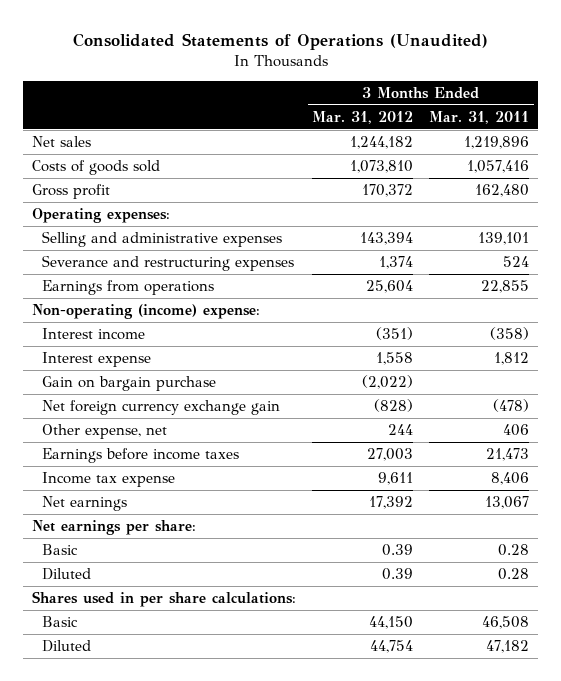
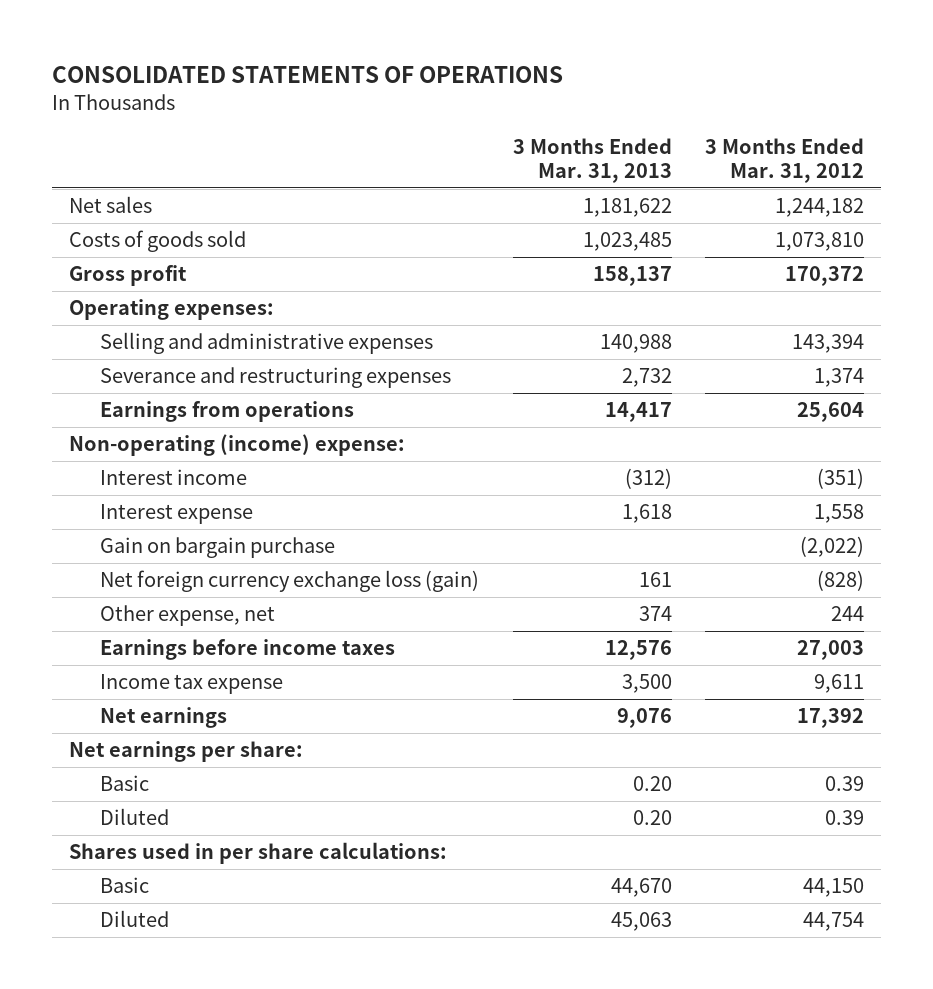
- Consolidated Statements of Operations (Unaudited)
+ CONSOLIDATED STATEMENTS OF OPERATIONS
- | 3 Months Ended Mar. 31, 2012 | 3 Months Ended Mar. 31, 2011
+ | 3 Months Ended Mar. 31, 2013 | 3 Months Ended Mar. 31, 2012
- Net foreign currency exchange gain | (828) | (478)
+ Net foreign currency exchange loss (gain) | 161 | (828)

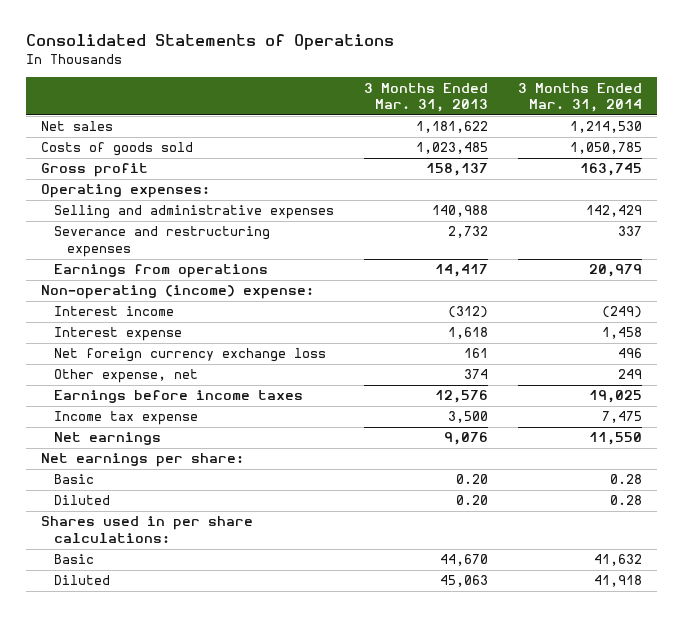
- CONSOLIDATED STATEMENTS OF OPERATIONS
+ Consolidated Statements of Operations
- | 3 Months Ended Mar. 31, 2013 | 3 Months Ended Mar. 31, 2012
+ | 3 Months Ended Mar. 31, 2013 | 3 Months Ended Mar. 31, 2014
- Gain on bargain purchase | | (2,022)
- Net foreign currency exchange loss (gain) | 161 | (828)
+ Net foreign currency exchange loss | 161 | 496

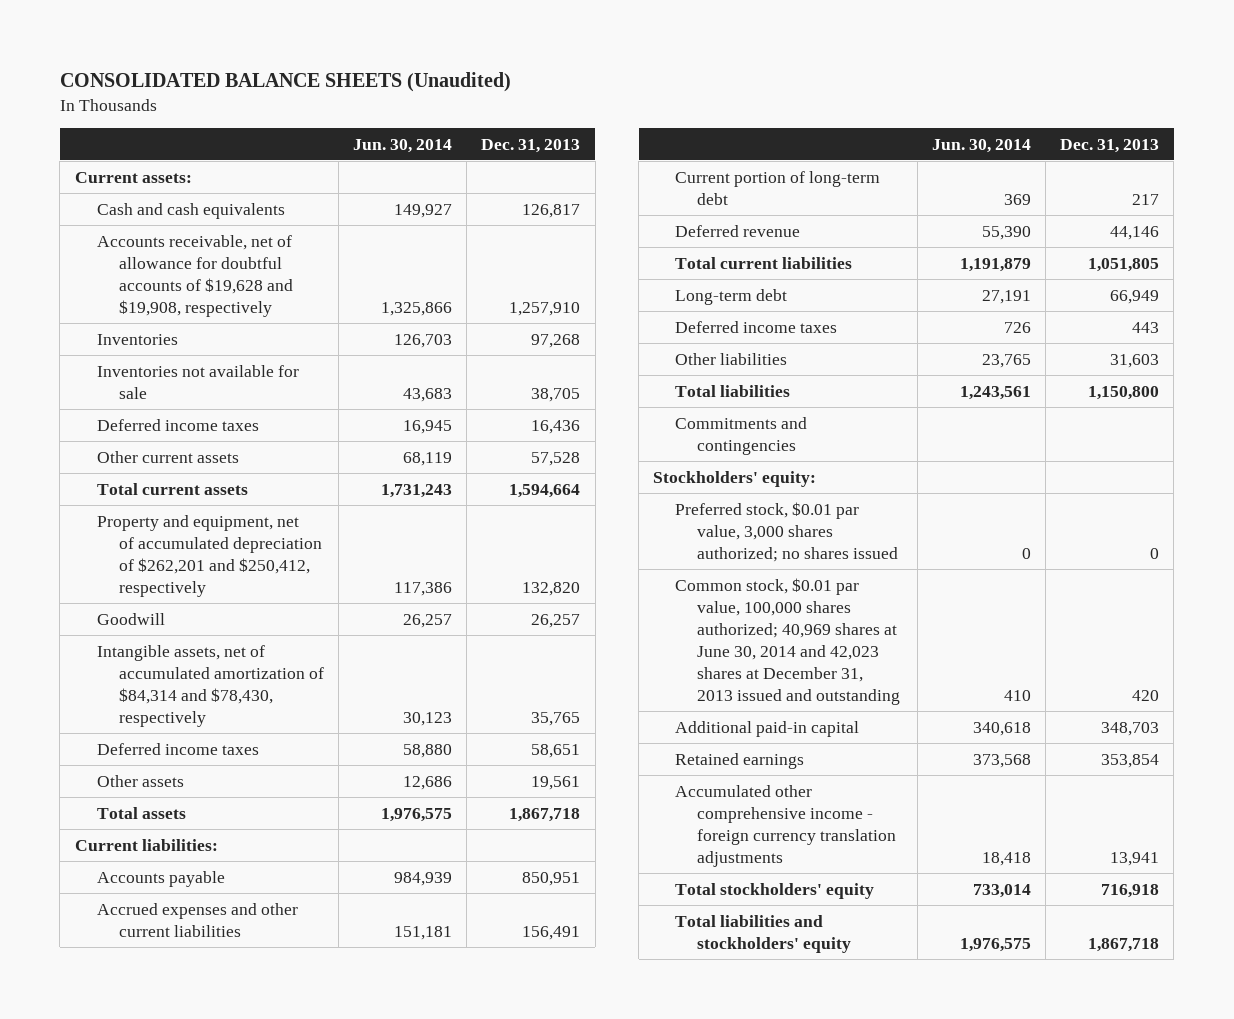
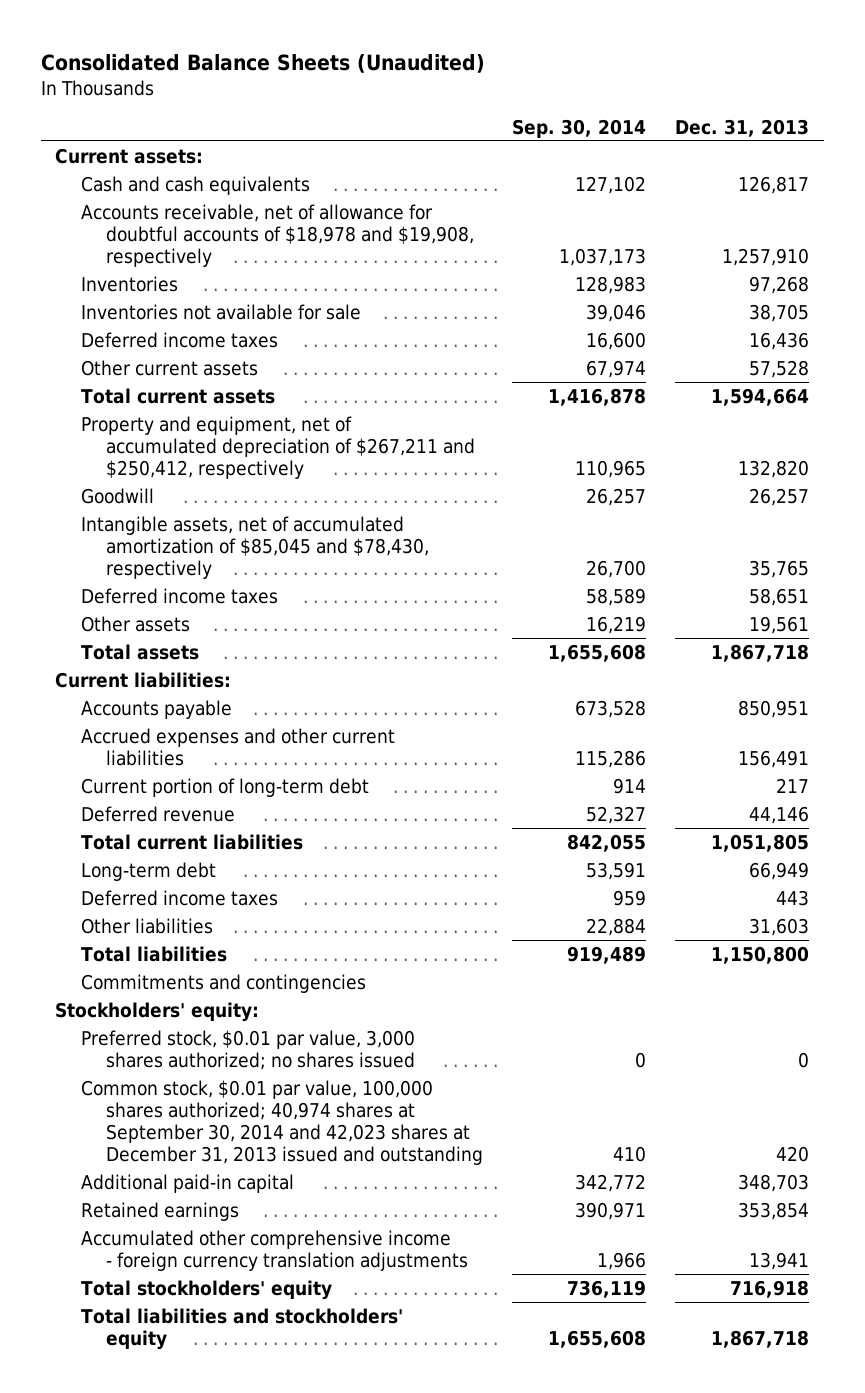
- CONSOLIDATED BALANCE SHEETS (Unaudited)
+ Consolidated Balance Sheets (Unaudited)
- | Jun. 30, 2014 | Dec. 31, 2013
+ | Sep. 30, 2014 | Dec. 31, 2013
- Accounts receivable, net of allowance for doubtful accounts of $19,628 and $19,908, respectively | 1,325,866 | 1,257,910
+ Accounts receivable, net of allowance for doubtful accounts of $18,978 and $19,908, respectively | 1,037,173 | 1,257,910
- Property and equipment, net of accumulated depreciation of $262,201 and $250,412, respectively | 117,386 | 132,820
+ Property and equipment, net of accumulated depreciation of $267,211 and $250,412, respectively | 110,965 | 132,820
- Intangible assets, net of accumulated amortization of $84,314 and $78,430, respectively | 30,123 | 35,765
+ Intangible assets, net of accumulated amortization of $85,045 and $78,430, respectively | 26,700 | 35,765
- Common stock, $0.01 par value, 100,000 shares authorized; 40,969 shares at June 30, 2014 and 42,023 shares at December 31, 2013 issued and outstanding | 410 | 420
+ Common stock, $0.01 par value, 100,000 shares authorized; 40,974 shares at September 30, 2014 and 42,023 shares at December 31, 2013 issued and outstanding | 410 | 420

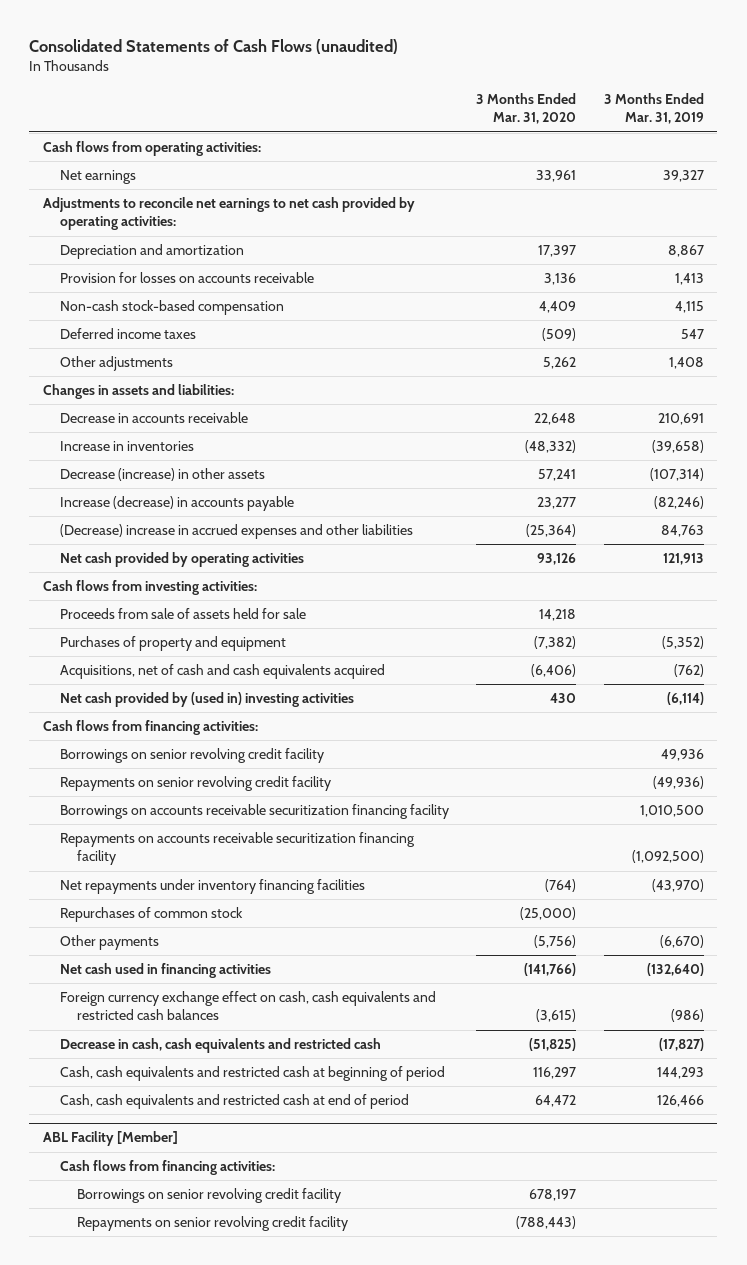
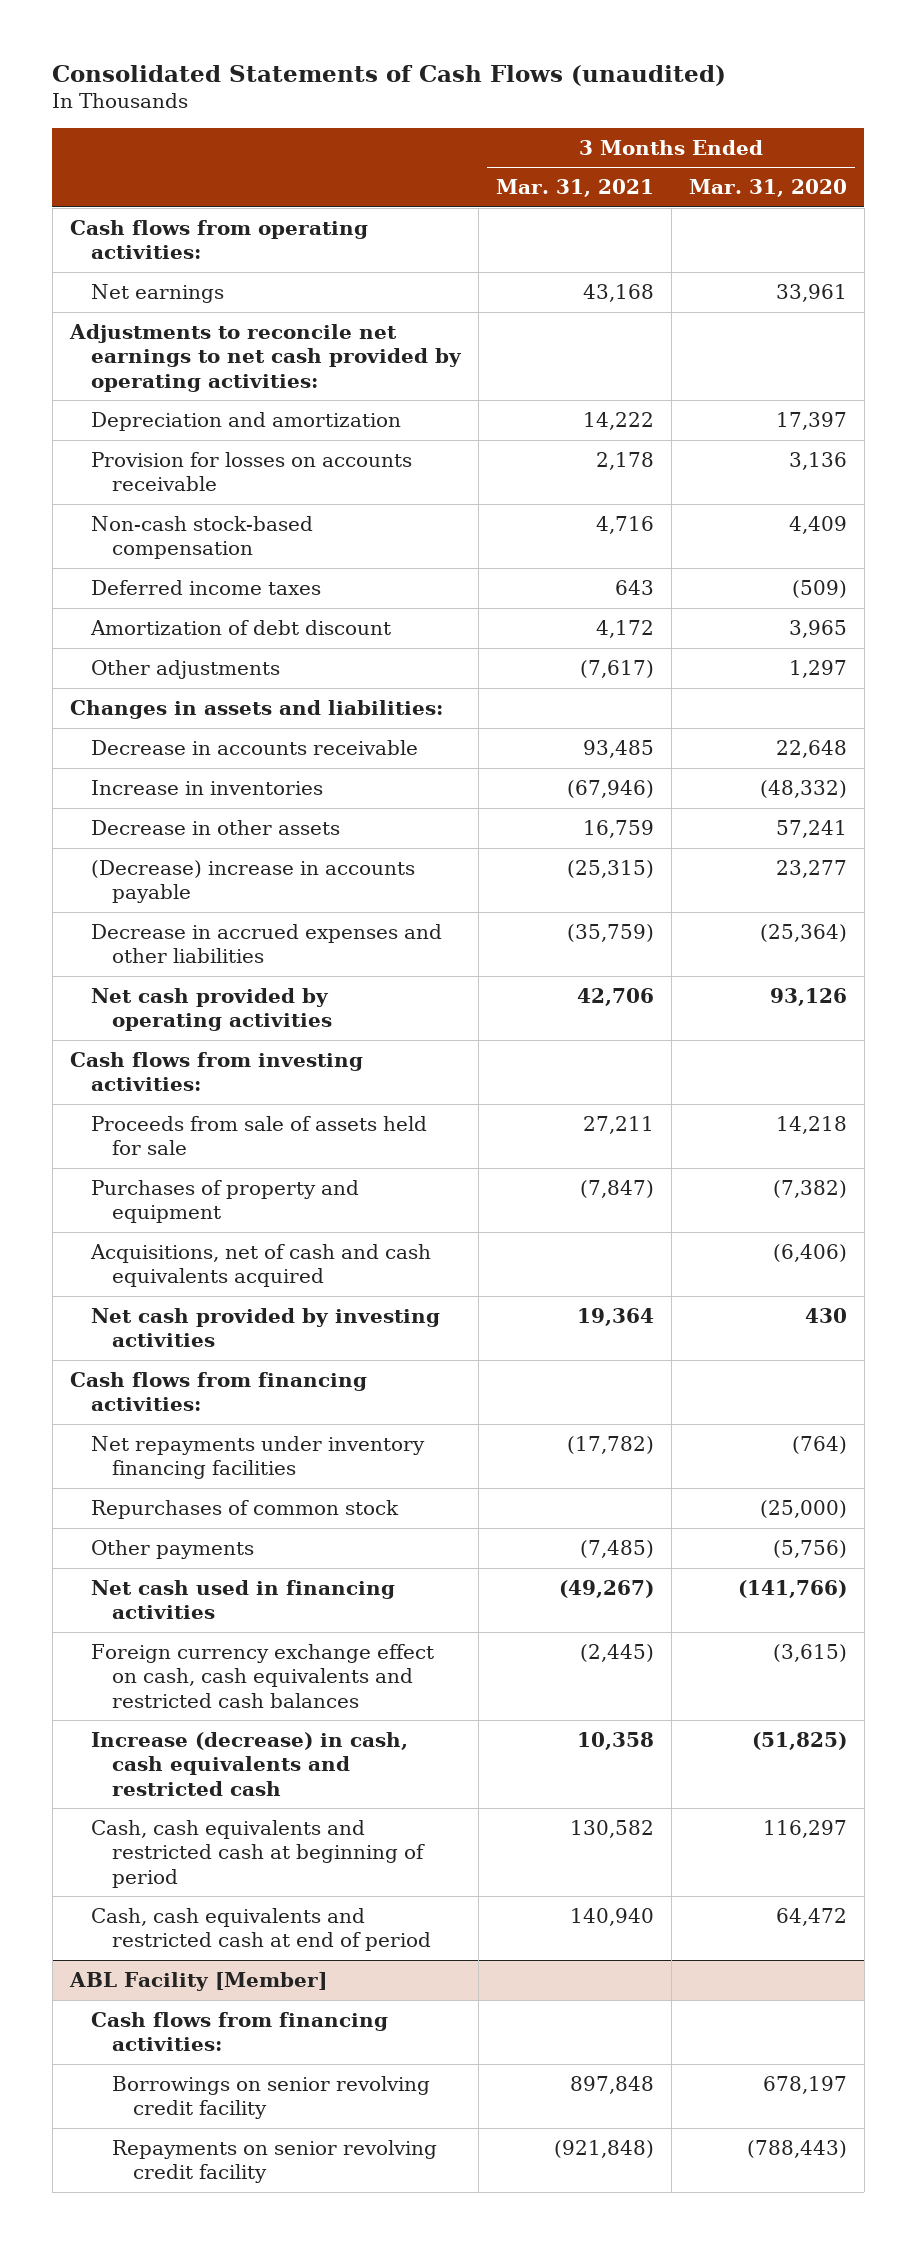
- | 3 Months Ended Mar. 31, 2020 | 3 Months Ended Mar. 31, 2019
+ | 3 Months Ended Mar. 31, 2021 | 3 Months Ended Mar. 31, 2020
- Other adjustments | 5,262 | 1,408
+ Amortization of debt discount | 4,172 | 3,965
+ Other adjustments | (7,617) | 1,297
- Decrease (increase) in other assets | 57,241 | (107,314)
- Increase (decrease) in accounts payable | 23,277 | (82,246)
- (Decrease) increase in accrued expenses and other liabilities | (25,364) | 84,763
+ Decrease in other assets | 16,759 | 57,241
+ (Decrease) increase in accounts payable | (25,315) | 23,277
+ Decrease in accrued expenses and other liabilities | (35,759) | (25,364)
- Net cash provided by (used in) investing activities | 430 | (6,114)
+ Net cash provided by investing activities | 19,364 | 430
- Borrowings on senior revolving credit facility | | 49,936
- Repayments on senior revolving credit facility | | (49,936)
- Borrowings on accounts receivable securitization financing facility | | 1,010,500
- Repayments on accounts receivable securitization financing facility | | (1,092,500)
- Decrease in cash, cash equivalents and restricted cash | (51,825) | (17,827)
+ Increase (decrease) in cash, cash equivalents and restricted cash | 10,358 | (51,825)

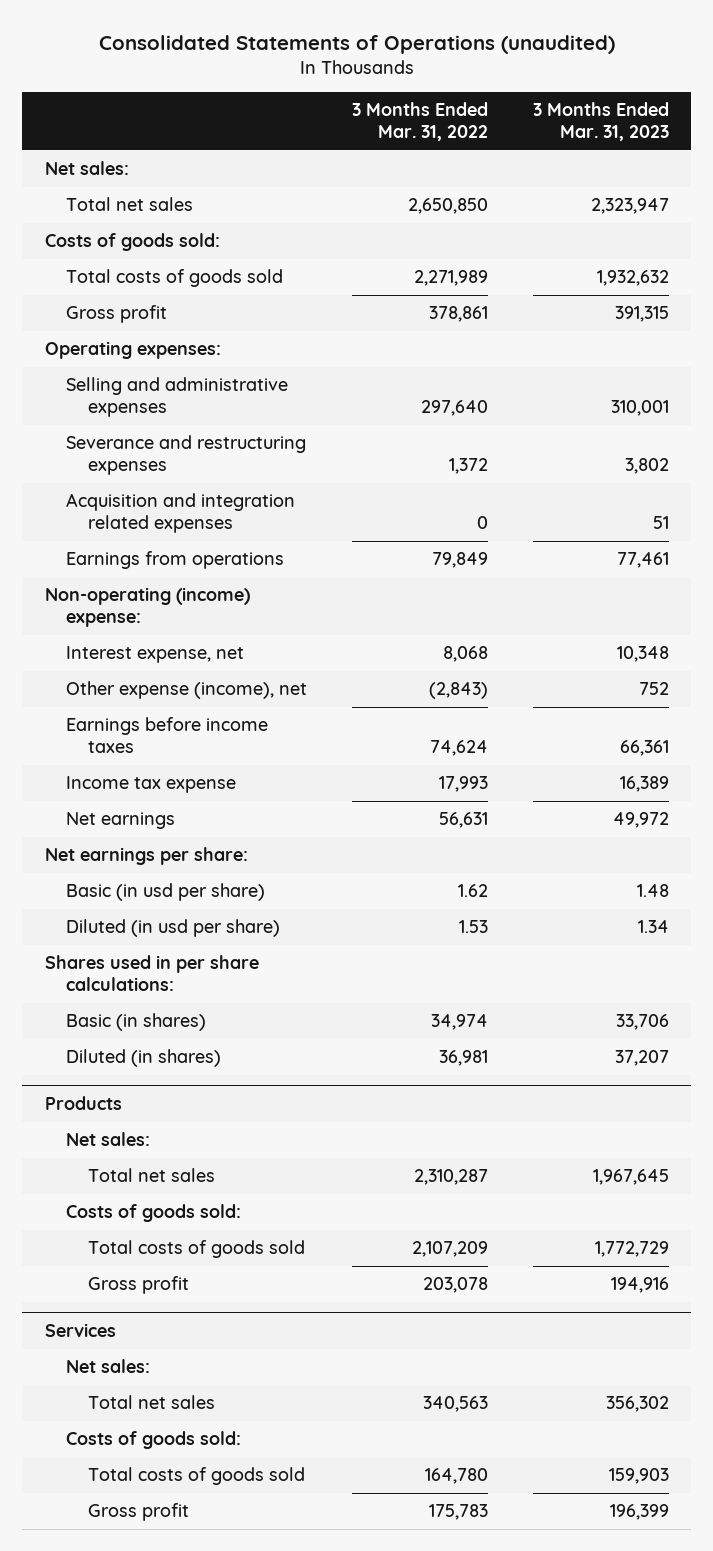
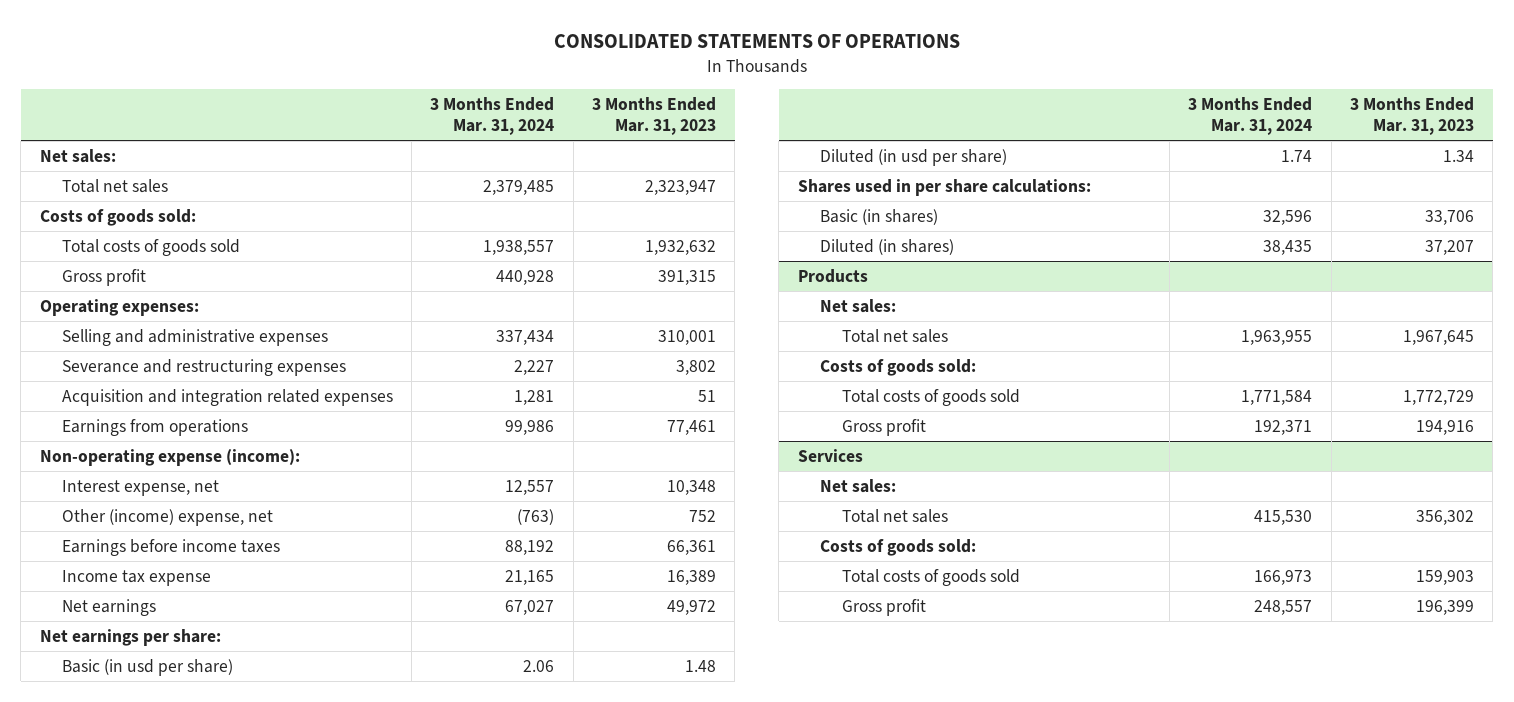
- Consolidated Statements of Operations (unaudited)
+ CONSOLIDATED STATEMENTS OF OPERATIONS
- | 3 Months Ended Mar. 31, 2022 | 3 Months Ended Mar. 31, 2023
+ | 3 Months Ended Mar. 31, 2024 | 3 Months Ended Mar. 31, 2023
- Non-operating (income) expense:
+ Non-operating expense (income):
- Other expense (income), net | (2,843) | 752
+ Other (income) expense, net | (763) | 752

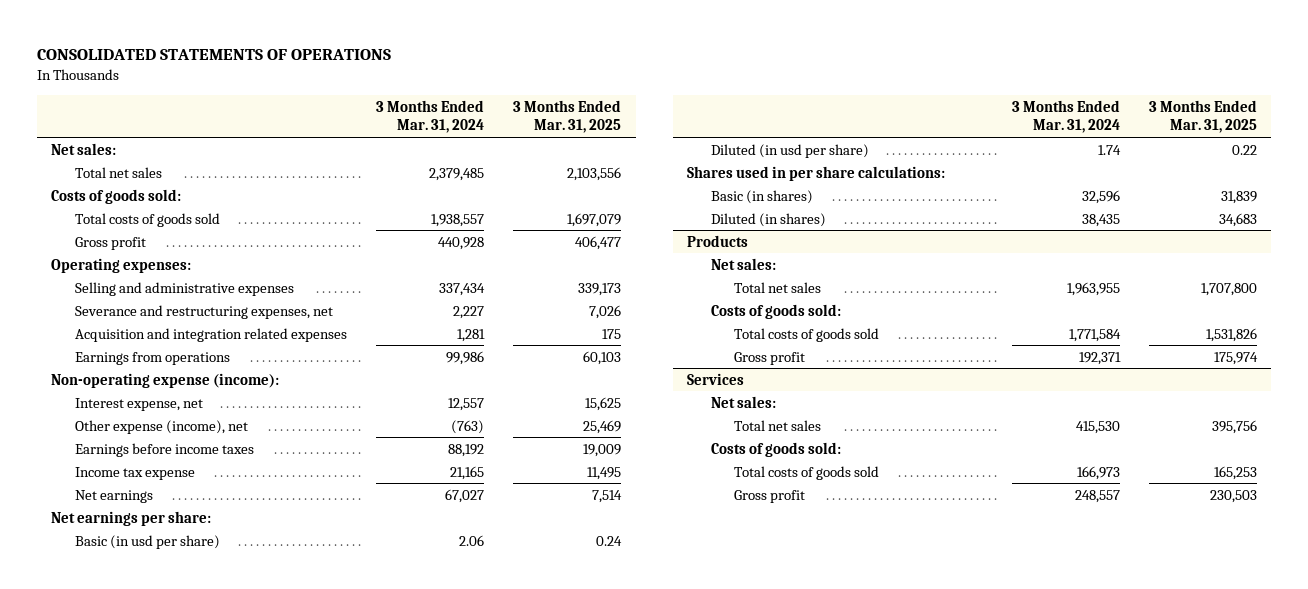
- | 3 Months Ended Mar. 31, 2024 | 3 Months Ended Mar. 31, 2023
+ | 3 Months Ended Mar. 31, 2024 | 3 Months Ended Mar. 31, 2025
- Severance and restructuring expenses | 2,227 | 3,802
+ Severance and restructuring expenses, net | 2,227 | 7,026
- Other (income) expense, net | (763) | 752
+ Other expense (income), net | (763) | 25,469

